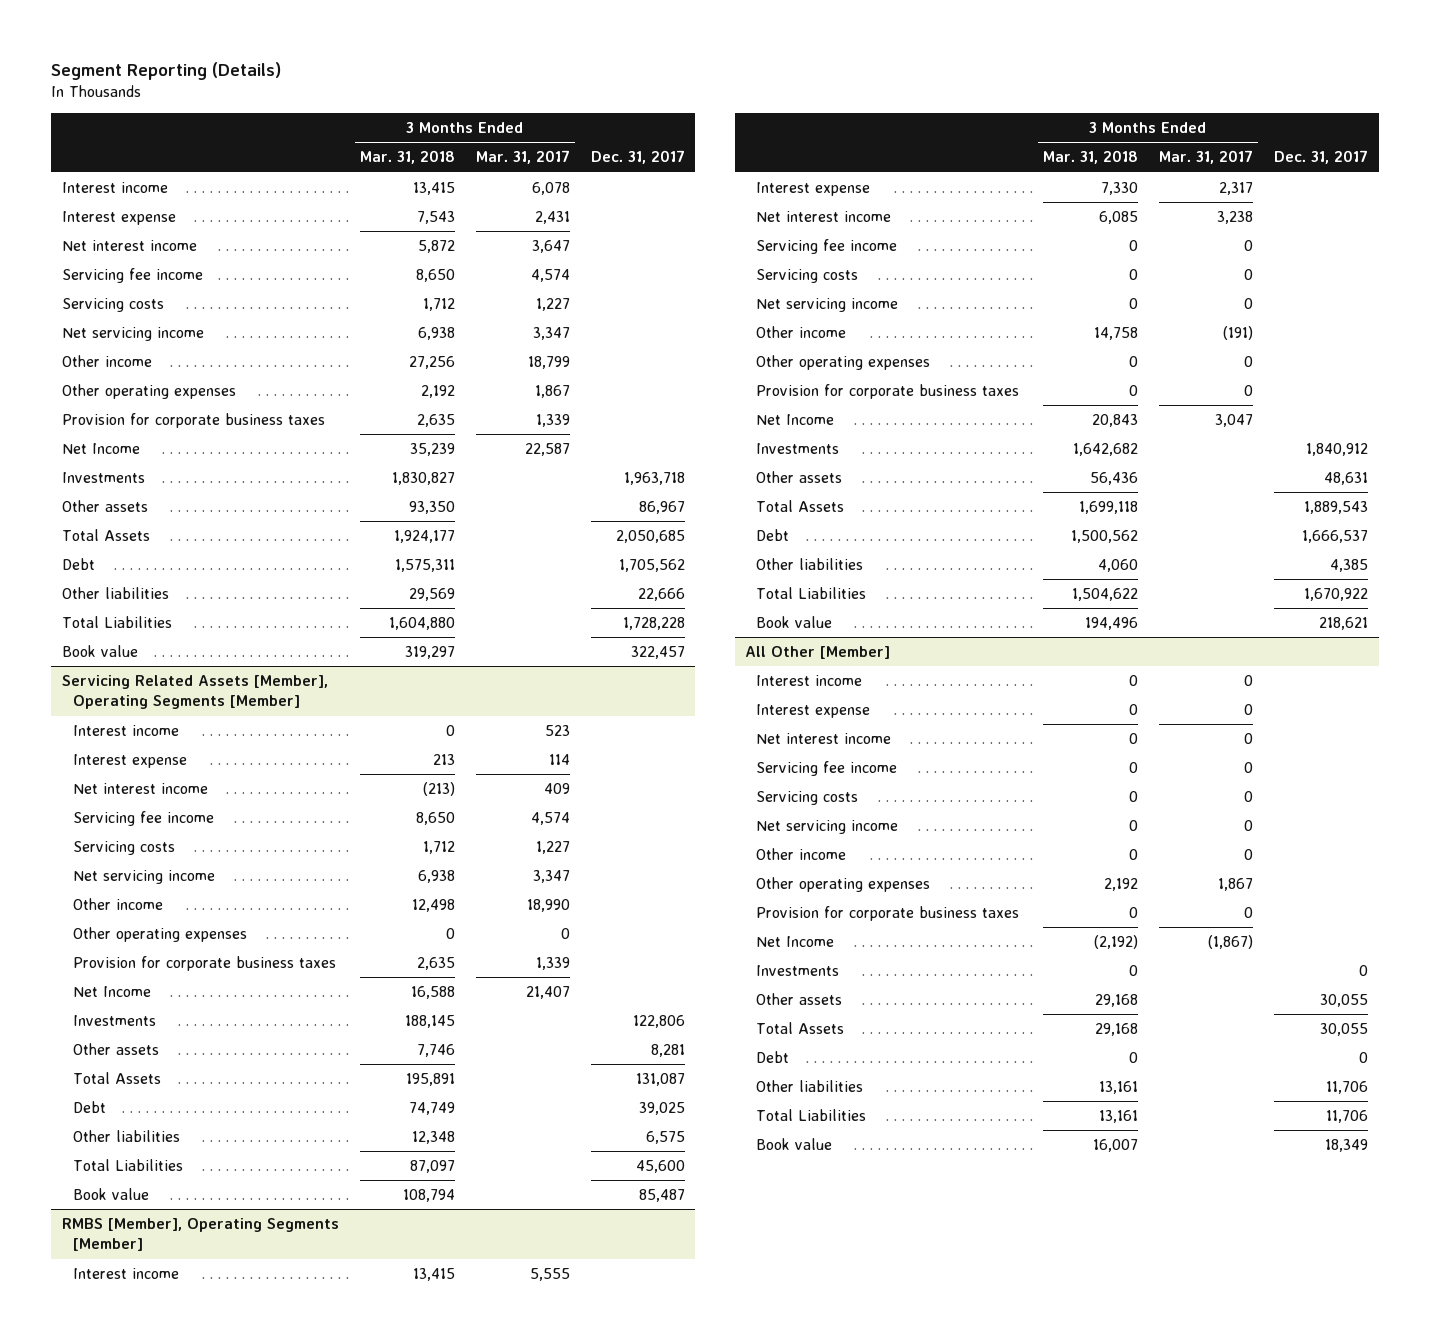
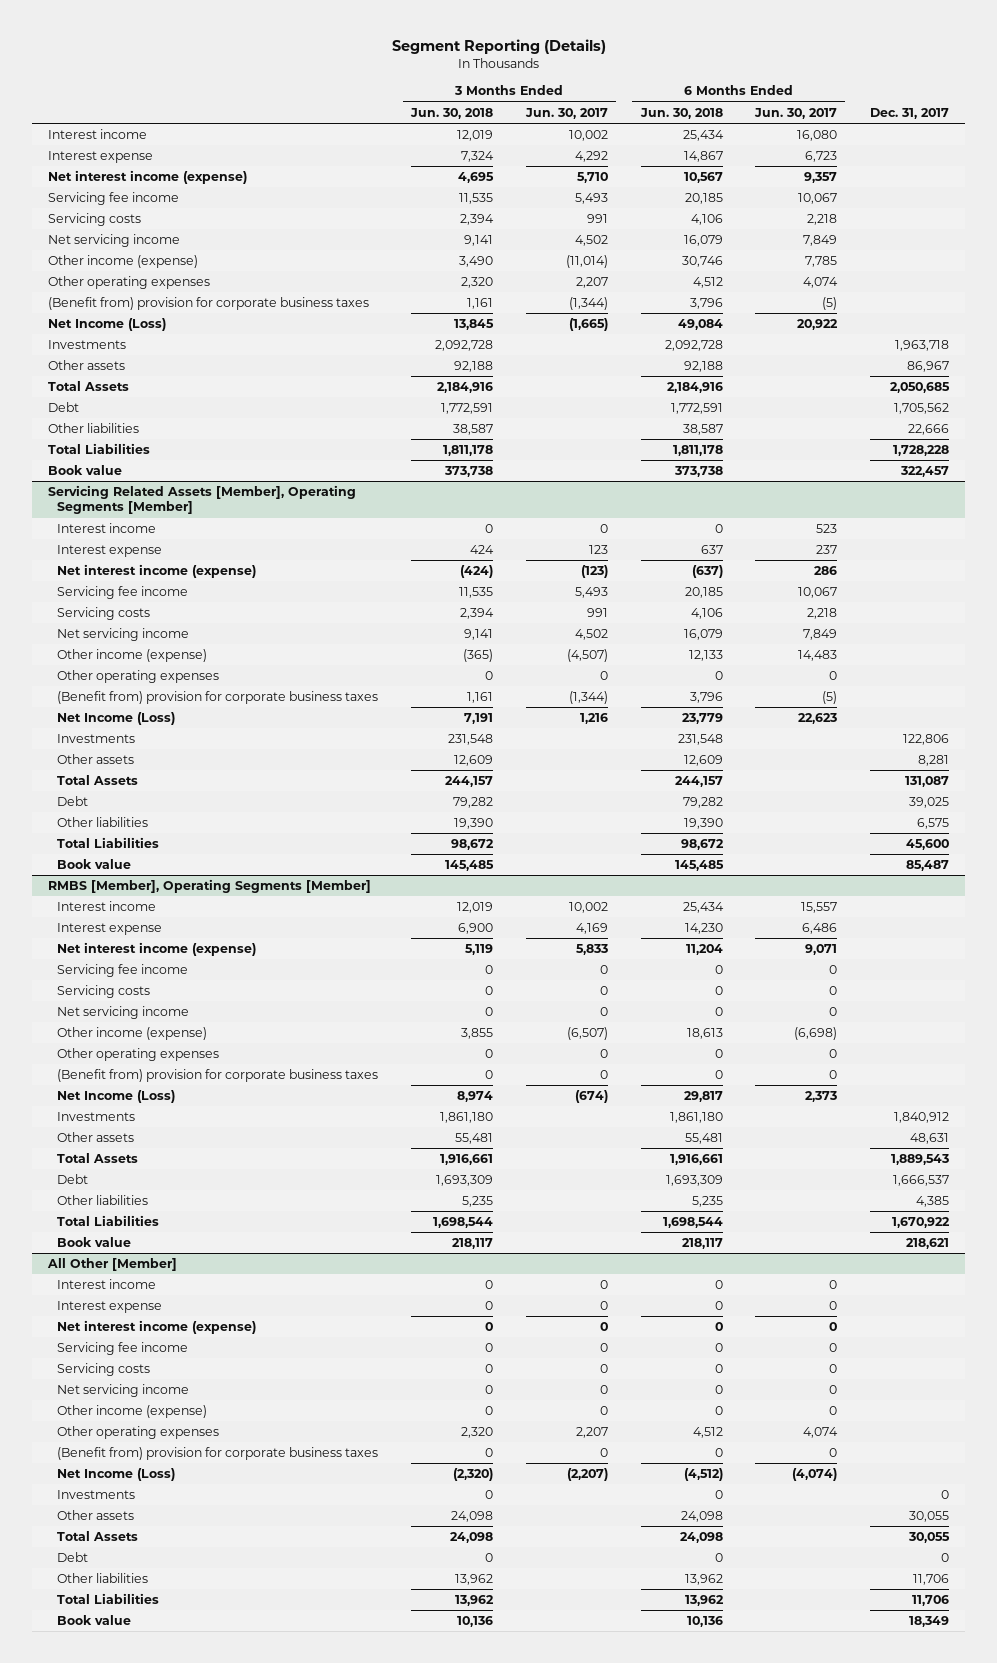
- | 3 Months Ended Mar. 31, 2018 | 3 Months Ended Mar. 31, 2017 | Dec. 31, 2017
+ | 3 Months Ended Jun. 30, 2018 | 3 Months Ended Jun. 30, 2017 | 6 Months Ended Jun. 30, 2018 | 6 Months Ended Jun. 30, 2017 | Dec. 31, 2017
- Net interest income | 5,872 | 3,647 |
+ Net interest income (expense) | 4,695 | 5,710 | 10,567 | 9,357 |
- Other income | 27,256 | 18,799 |
+ Other income (expense) | 3,490 | (11,014) | 30,746 | 7,785 |
- Provision for corporate business taxes | 2,635 | 1,339 |
- Net Income | 35,239 | 22,587 |
+ (Benefit from) provision for corporate business taxes | 1,161 | (1,344) | 3,796 | (5) |
+ Net Income (Loss) | 13,845 | (1,665) | 49,084 | 20,922 |
@ Servicing Related Assets [Member], Operating Segments [Member]
- Net interest income | (213) | 409 |
+ Net interest income (expense) | (424) | (123) | (637) | 286 |
- Other income | 12,498 | 18,990 |
+ Other income (expense) | (365) | (4,507) | 12,133 | 14,483 |
- Provision for corporate business taxes | 2,635 | 1,339 |
- Net Income | 16,588 | 21,407 |
+ (Benefit from) provision for corporate business taxes | 1,161 | (1,344) | 3,796 | (5) |
+ Net Income (Loss) | 7,191 | 1,216 | 23,779 | 22,623 |
@ RMBS [Member], Operating Segments [Member]
- Net interest income | 6,085 | 3,238 |
+ Net interest income (expense) | 5,119 | 5,833 | 11,204 | 9,071 |
- Other income | 14,758 | (191) |
+ Other income (expense) | 3,855 | (6,507) | 18,613 | (6,698) |
- Provision for corporate business taxes | 0 | 0 |
- Net Income | 20,843 | 3,047 |
+ (Benefit from) provision for corporate business taxes | 0 | 0 | 0 | 0 |
+ Net Income (Loss) | 8,974 | (674) | 29,817 | 2,373 |
@ All Other [Member]
- Net interest income | 0 | 0 |
+ Net interest income (expense) | 0 | 0 | 0 | 0 |
- Other income | 0 | 0 |
+ Other income (expense) | 0 | 0 | 0 | 0 |
- Provision for corporate business taxes | 0 | 0 |
- Net Income | (2,192) | (1,867) |
+ (Benefit from) provision for corporate business taxes | 0 | 0 | 0 | 0 |
+ Net Income (Loss) | (2,320) | (2,207) | (4,512) | (4,074) |

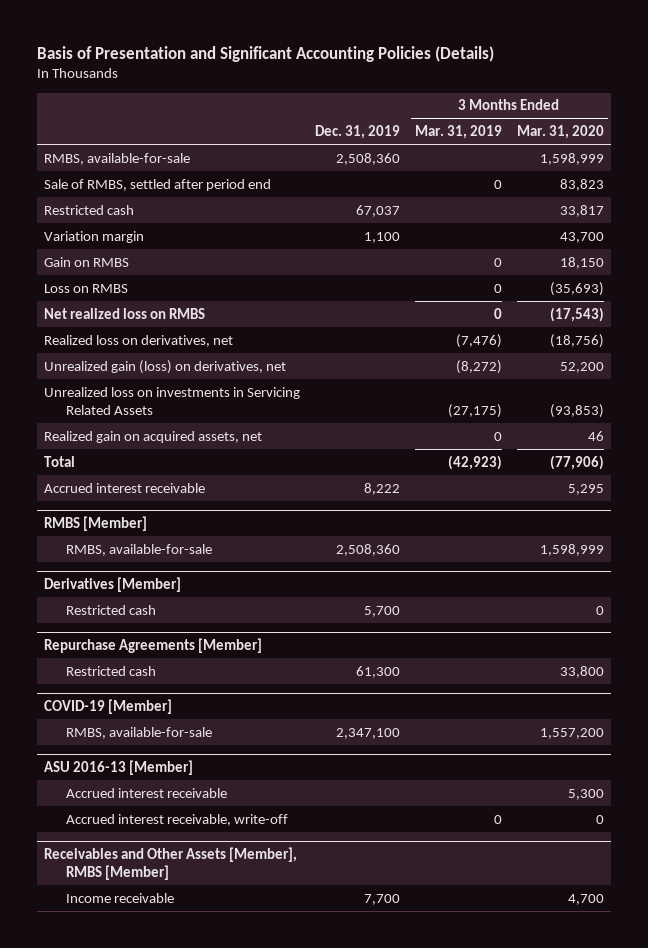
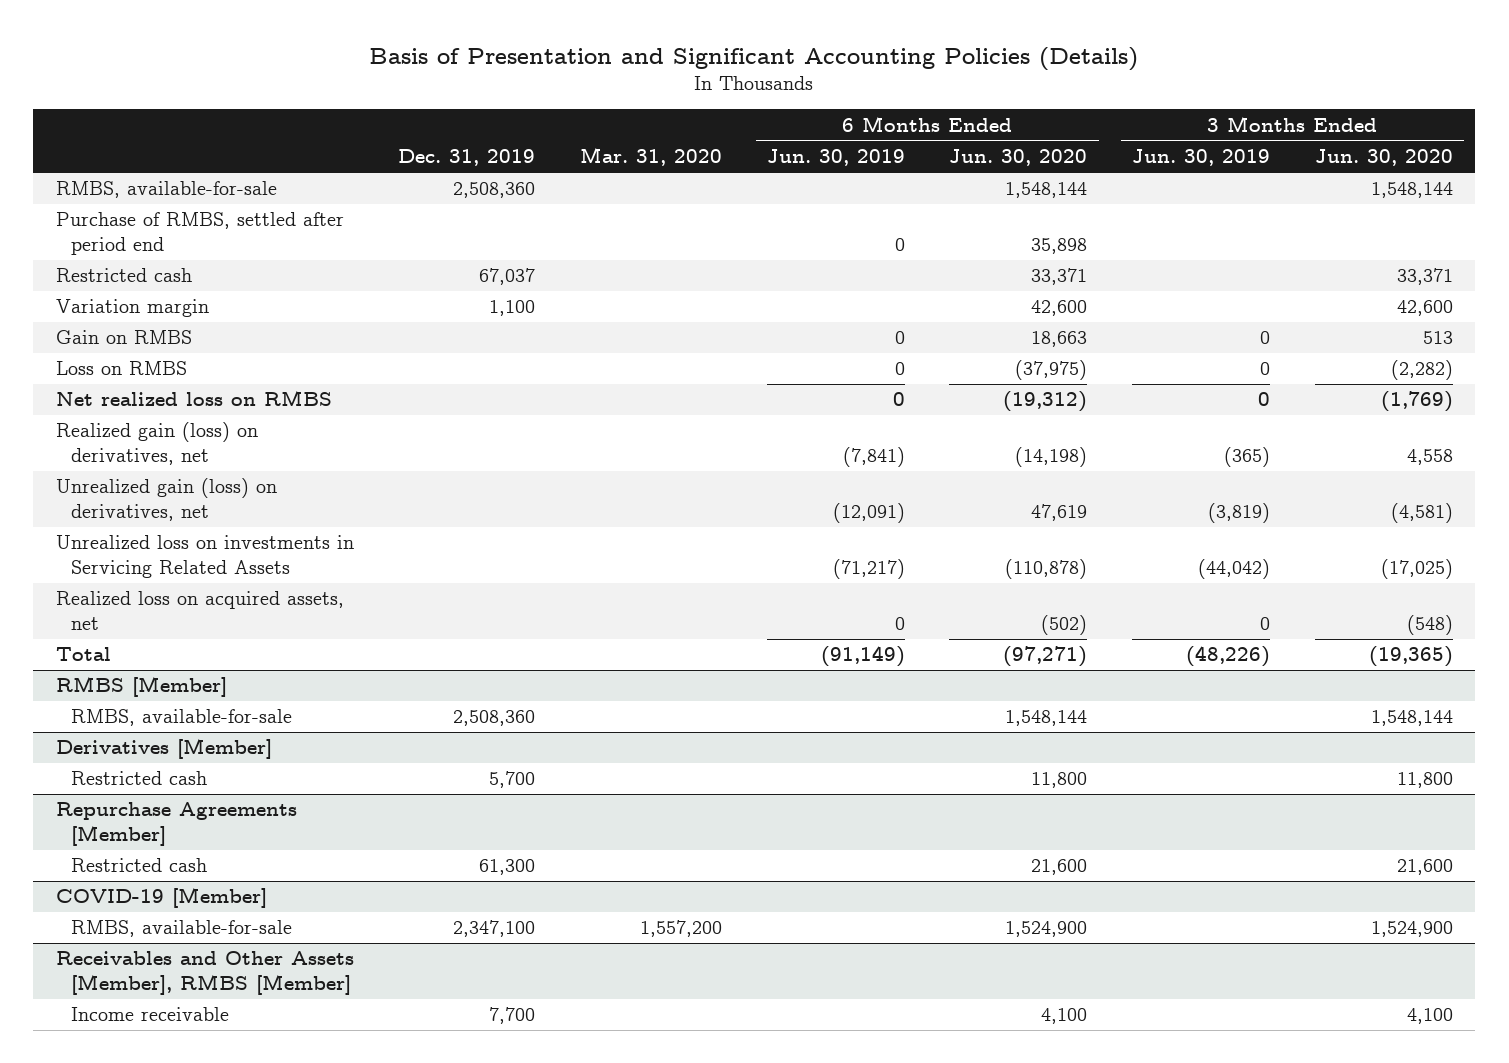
- | Dec. 31, 2019 | 3 Months Ended Mar. 31, 2019 | 3 Months Ended Mar. 31, 2020
+ | Dec. 31, 2019 | Mar. 31, 2020 | 6 Months Ended Jun. 30, 2019 | 6 Months Ended Jun. 30, 2020 | 3 Months Ended Jun. 30, 2019 | 3 Months Ended Jun. 30, 2020
- Sale of RMBS, settled after period end | | 0 | 83,823
+ Purchase of RMBS, settled after period end | | | 0 | 35,898 | |
- Realized loss on derivatives, net | | (7,476) | (18,756)
+ Realized gain (loss) on derivatives, net | | | (7,841) | (14,198) | (365) | 4,558
- Realized gain on acquired assets, net | | 0 | 46
+ Realized loss on acquired assets, net | | | 0 | (502) | 0 | (548)
- Accrued interest receivable | 8,222 | | 5,295
- ASU 2016-13 [Member]
- Accrued interest receivable | | | 5,300
- Accrued interest receivable, write-off | | 0 | 0

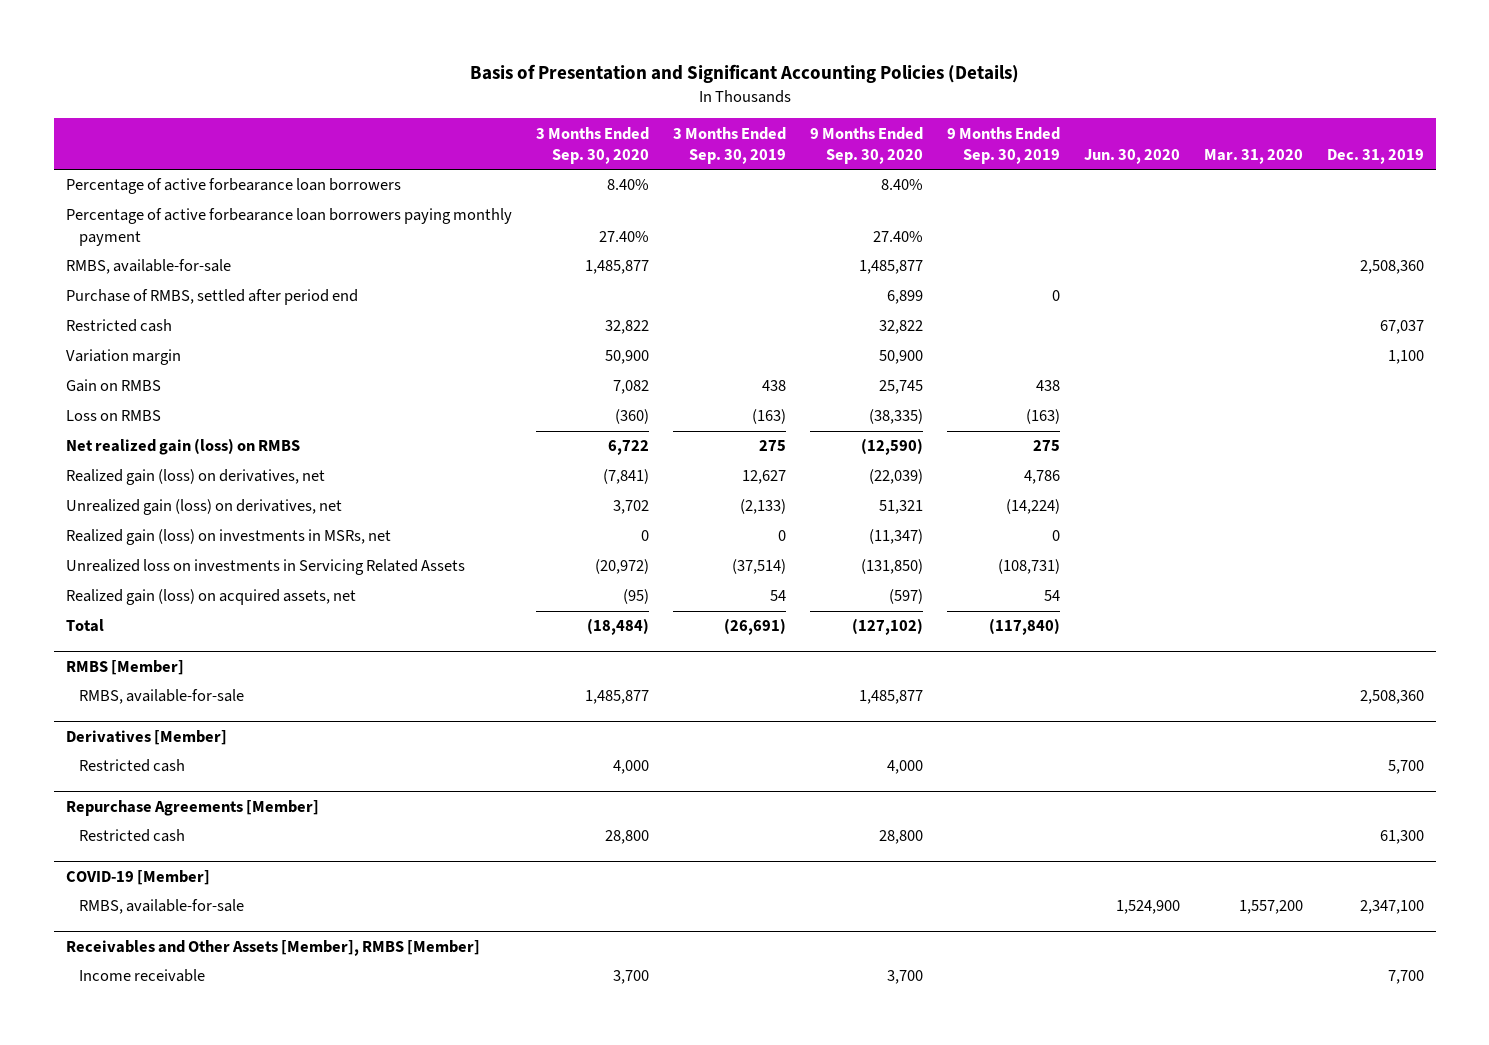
- | Dec. 31, 2019 | Mar. 31, 2020 | 6 Months Ended Jun. 30, 2019 | 6 Months Ended Jun. 30, 2020 | 3 Months Ended Jun. 30, 2019 | 3 Months Ended Jun. 30, 2020
+ | 3 Months Ended Sep. 30, 2020 | 3 Months Ended Sep. 30, 2019 | 9 Months Ended Sep. 30, 2020 | 9 Months Ended Sep. 30, 2019 | Jun. 30, 2020 | Mar. 31, 2020 | Dec. 31, 2019
+ Percentage of active forbearance loan borrowers | 8.40% | | 8.40% | | | |
+ Percentage of active forbearance loan borrowers paying monthly payment | 27.40% | | 27.40% | | | |
- Net realized loss on RMBS | | | 0 | (19,312) | 0 | (1,769)
+ Net realized gain (loss) on RMBS | 6,722 | 275 | (12,590) | 275 | | |
+ Realized gain (loss) on investments in MSRs, net | 0 | 0 | (11,347) | 0 | | |
- Realized loss on acquired assets, net | | | 0 | (502) | 0 | (548)
+ Realized gain (loss) on acquired assets, net | (95) | 54 | (597) | 54 | | |

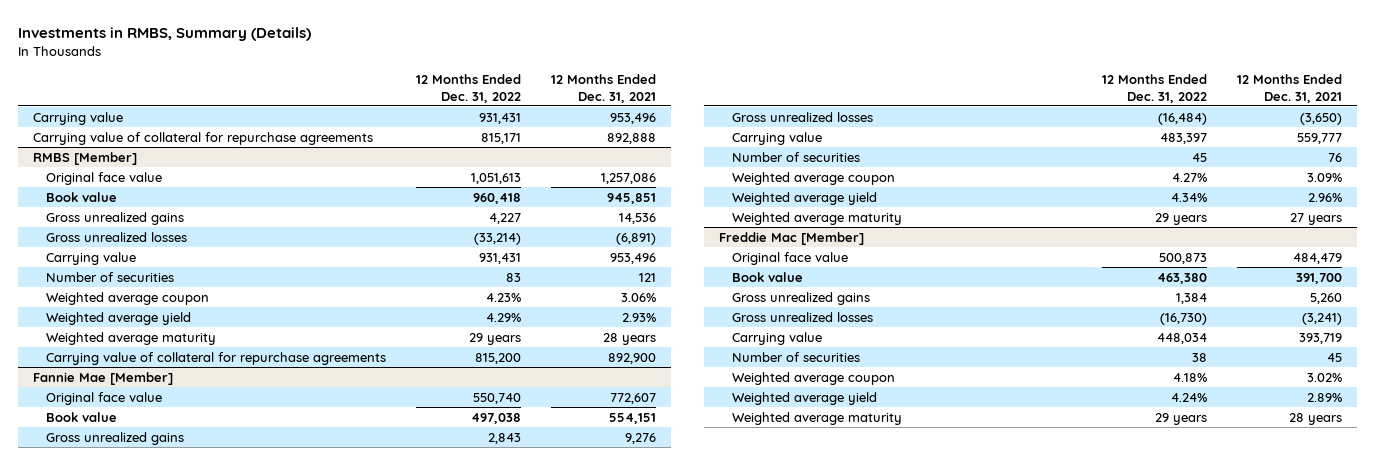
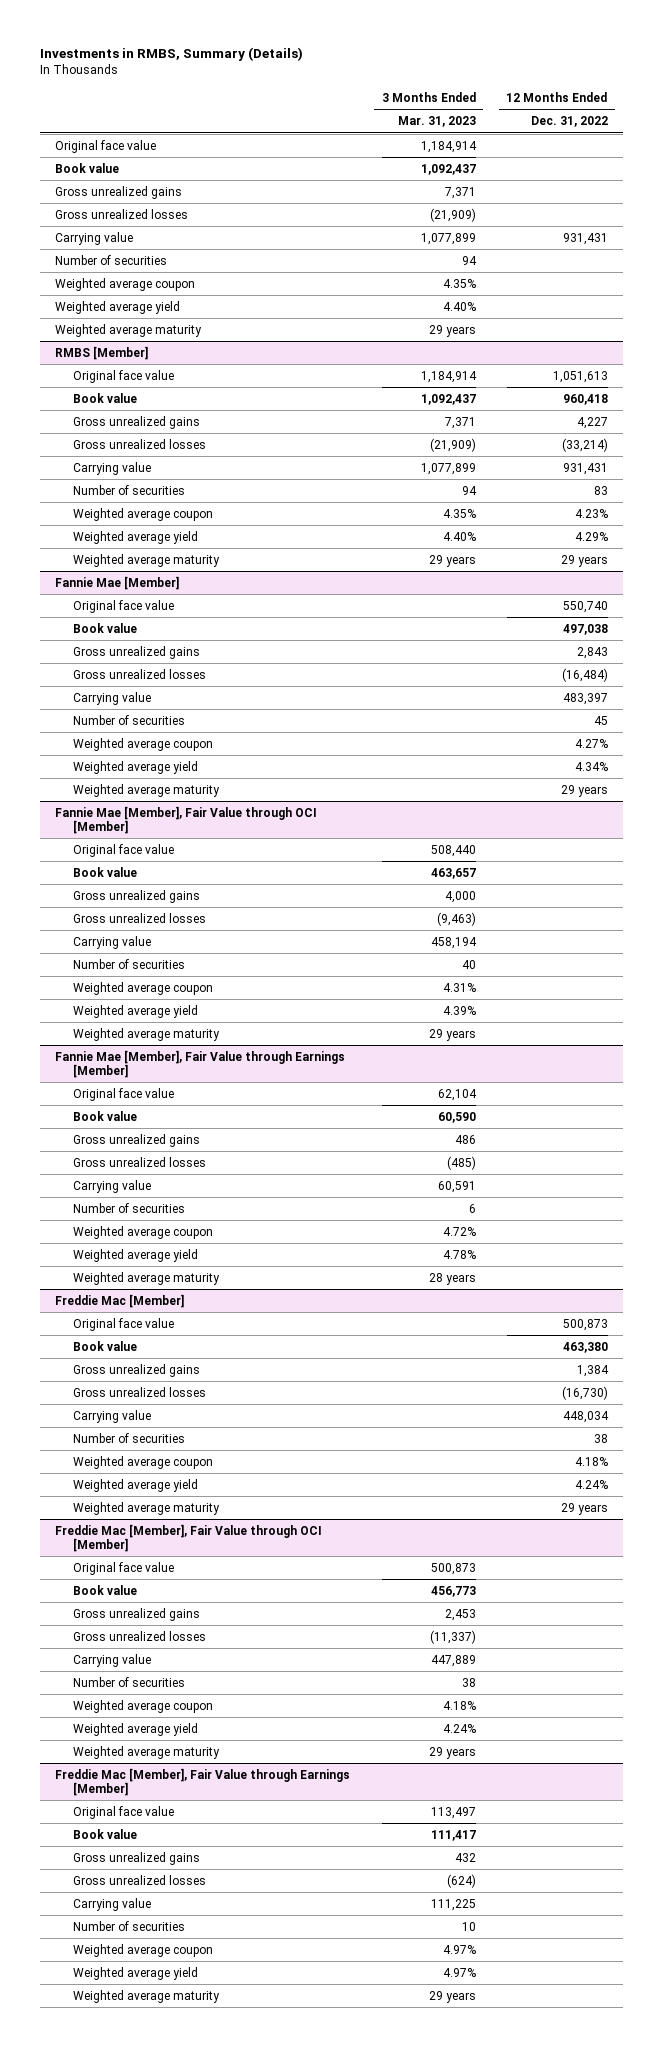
- | 12 Months Ended Dec. 31, 2022 | 12 Months Ended Dec. 31, 2021
+ | 3 Months Ended Mar. 31, 2023 | 12 Months Ended Dec. 31, 2022
+ Original face value | 1,184,914 |
+ Book value | 1,092,437 |
+ Gross unrealized gains | 7,371 |
+ Gross unrealized losses | (21,909) |
- Carrying value of collateral for repurchase agreements | 815,171 | 892,888
+ Number of securities | 94 |
+ Weighted average coupon | 4.35% |
+ Weighted average yield | 4.40% |
+ Weighted average maturity | 29 years |
@ RMBS [Member]
- Carrying value of collateral for repurchase agreements | 815,200 | 892,900
+ Fannie Mae [Member], Fair Value through OCI [Member]
+ Original face value | 508,440 |
+ Book value | 463,657 |
+ Gross unrealized gains | 4,000 |
+ Gross unrealized losses | (9,463) |
+ Carrying value | 458,194 |
+ Number of securities | 40 |
+ Weighted average coupon | 4.31% |
+ Weighted average yield | 4.39% |
+ Weighted average maturity | 29 years |
+ Fannie Mae [Member], Fair Value through Earnings [Member]
+ Original face value | 62,104 |
+ Book value | 60,590 |
+ Gross unrealized gains | 486 |
+ Gross unrealized losses | (485) |
+ Carrying value | 60,591 |
+ Number of securities | 6 |
+ Weighted average coupon | 4.72% |
+ Weighted average yield | 4.78% |
+ Weighted average maturity | 28 years |
+ Freddie Mac [Member], Fair Value through OCI [Member]
+ Original face value | 500,873 |
+ Book value | 456,773 |
+ Gross unrealized gains | 2,453 |
+ Gross unrealized losses | (11,337) |
+ Carrying value | 447,889 |
+ Number of securities | 38 |
+ Weighted average coupon | 4.18% |
+ Weighted average yield | 4.24% |
+ Weighted average maturity | 29 years |
+ Freddie Mac [Member], Fair Value through Earnings [Member]
+ Original face value | 113,497 |
+ Book value | 111,417 |
+ Gross unrealized gains | 432 |
+ Gross unrealized losses | (624) |
+ Carrying value | 111,225 |
+ Number of securities | 10 |
+ Weighted average coupon | 4.97% |
+ Weighted average yield | 4.97% |
+ Weighted average maturity | 29 years |

